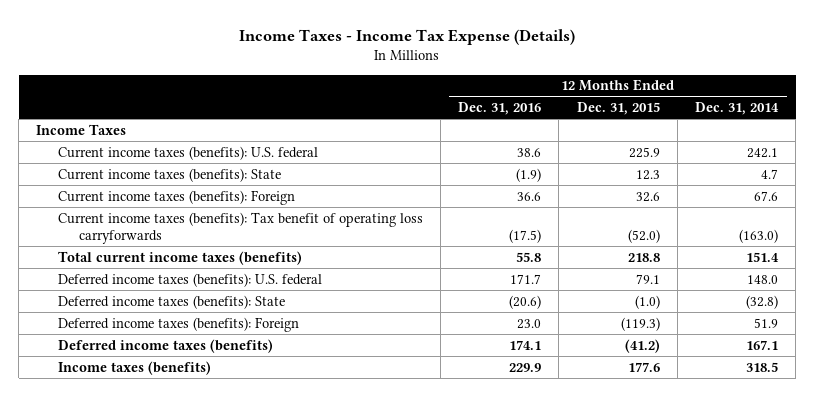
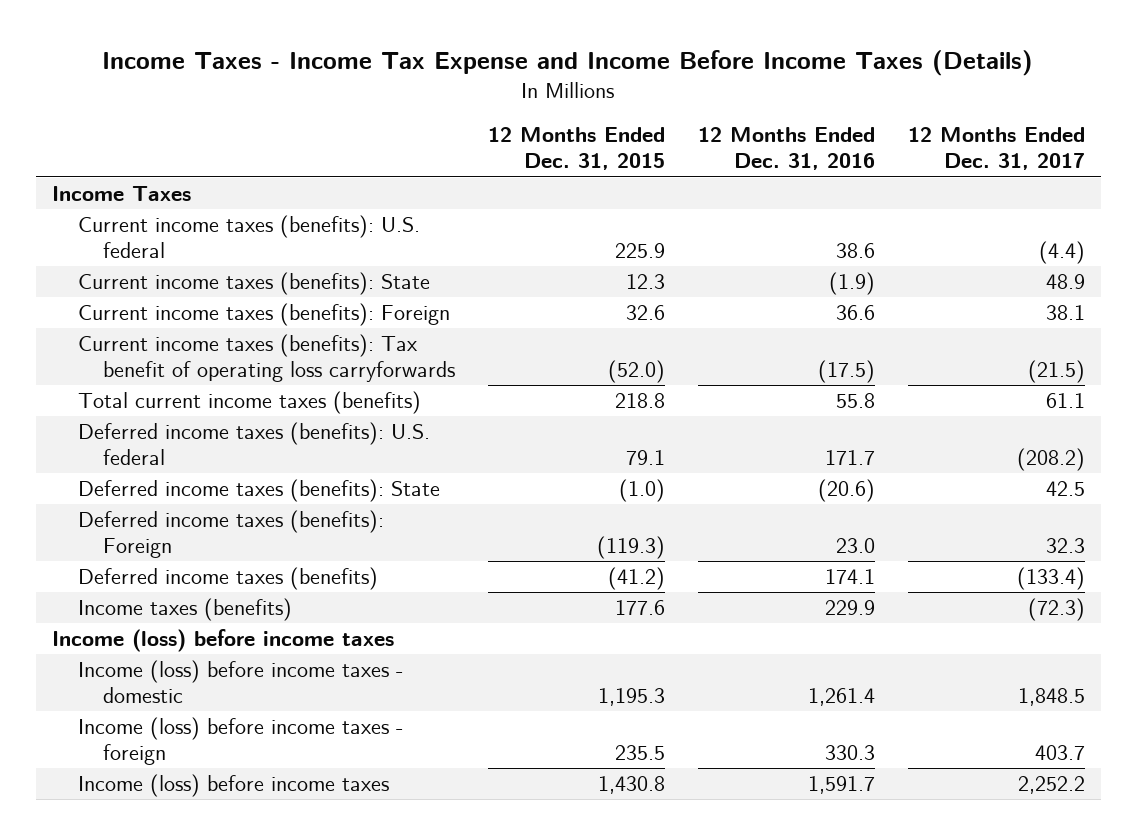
- Income Taxes - Income Tax Expense (Details)
+ Income Taxes - Income Tax Expense and Income Before Income Taxes (Details)
- | 12 Months Ended Dec. 31, 2016 | 12 Months Ended Dec. 31, 2015 | 12 Months Ended Dec. 31, 2014
+ | 12 Months Ended Dec. 31, 2015 | 12 Months Ended Dec. 31, 2016 | 12 Months Ended Dec. 31, 2017
+ Income (loss) before income taxes
+ Income (loss) before income taxes - domestic | 1,195.3 | 1,261.4 | 1,848.5
+ Income (loss) before income taxes - foreign | 235.5 | 330.3 | 403.7
+ Income (loss) before income taxes | 1,430.8 | 1,591.7 | 2,252.2

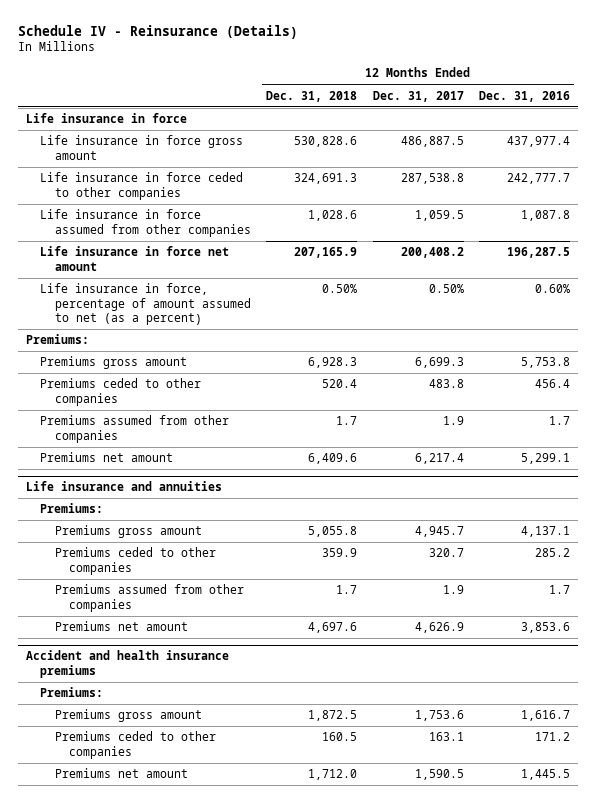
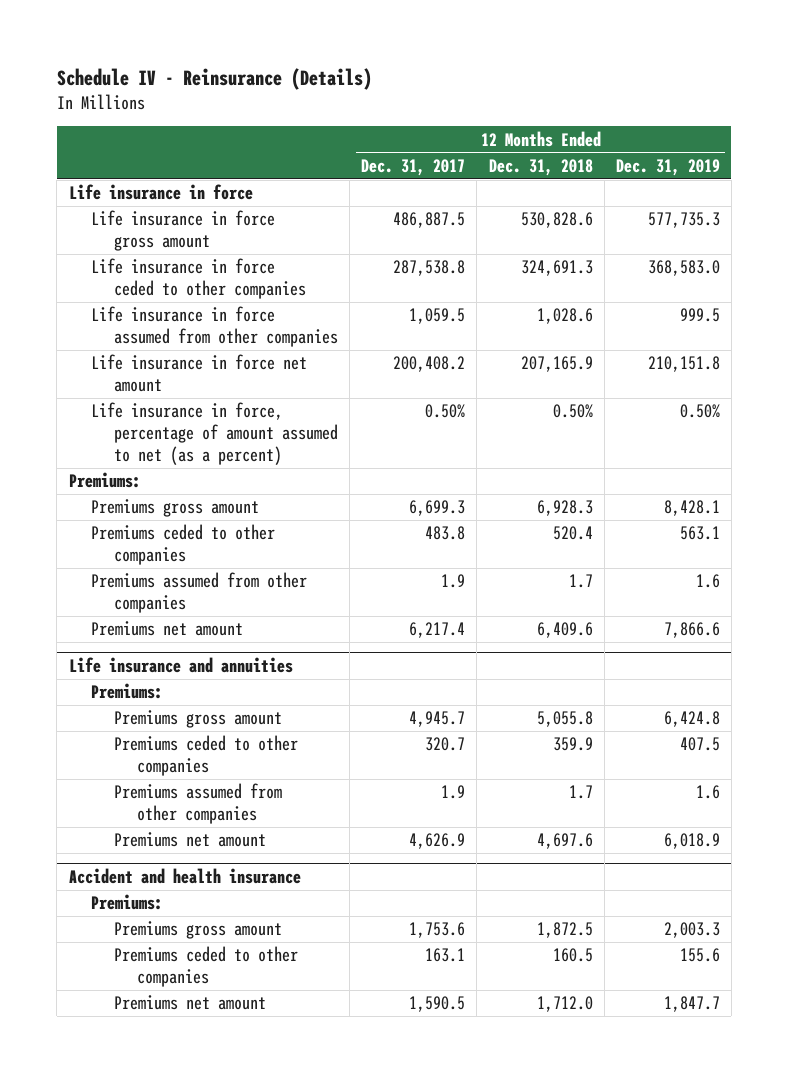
- | 12 Months Ended Dec. 31, 2018 | 12 Months Ended Dec. 31, 2017 | 12 Months Ended Dec. 31, 2016
+ | 12 Months Ended Dec. 31, 2017 | 12 Months Ended Dec. 31, 2018 | 12 Months Ended Dec. 31, 2019
- Accident and health insurance premiums
+ Accident and health insurance

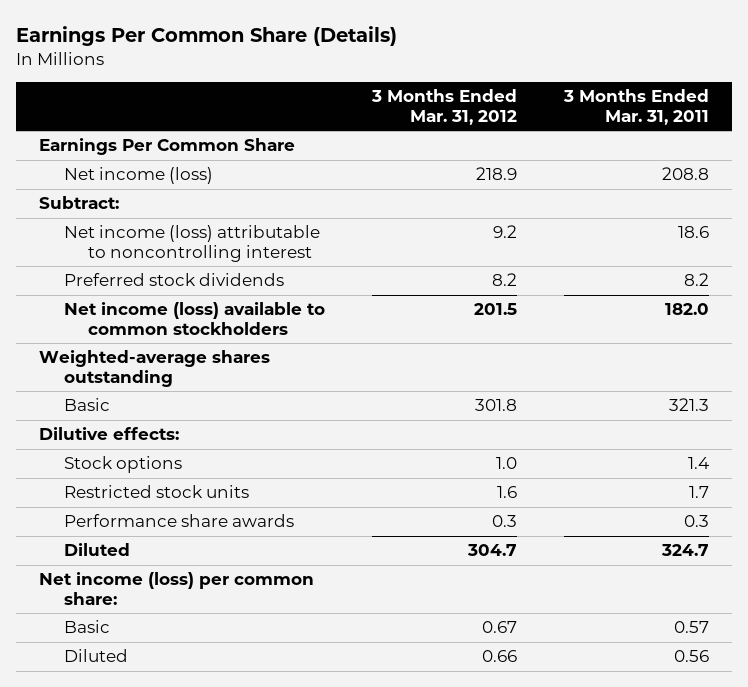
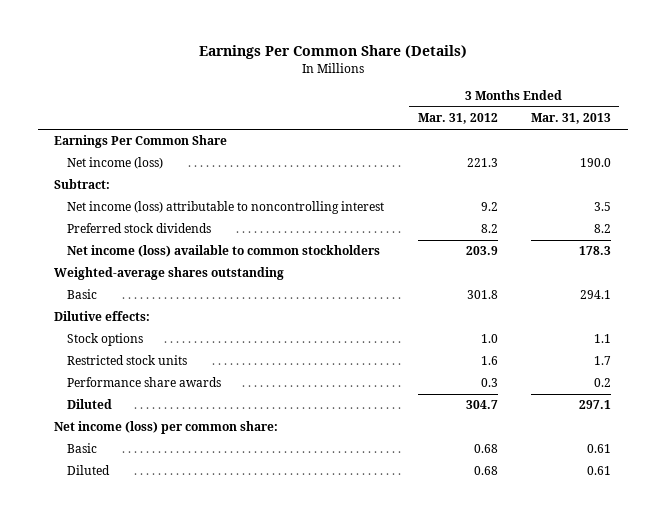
- | 3 Months Ended Mar. 31, 2012 | 3 Months Ended Mar. 31, 2011
+ | 3 Months Ended Mar. 31, 2012 | 3 Months Ended Mar. 31, 2013
- Net income (loss) | 218.9 | 208.8
+ Net income (loss) | 221.3 | 190.0
- Net income (loss) available to common stockholders | 201.5 | 182.0
+ Net income (loss) available to common stockholders | 203.9 | 178.3
- Basic | 0.67 | 0.57
- Diluted | 0.66 | 0.56
+ Basic | 0.68 | 0.61
+ Diluted | 0.68 | 0.61

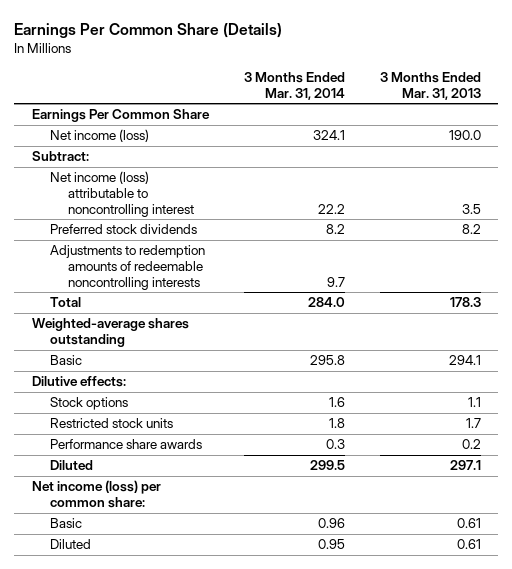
- | 3 Months Ended Mar. 31, 2012 | 3 Months Ended Mar. 31, 2013
+ | 3 Months Ended Mar. 31, 2014 | 3 Months Ended Mar. 31, 2013
- Net income (loss) available to common stockholders | 203.9 | 178.3
+ Adjustments to redemption amounts of redeemable noncontrolling interests | 9.7 |
+ Total | 284.0 | 178.3

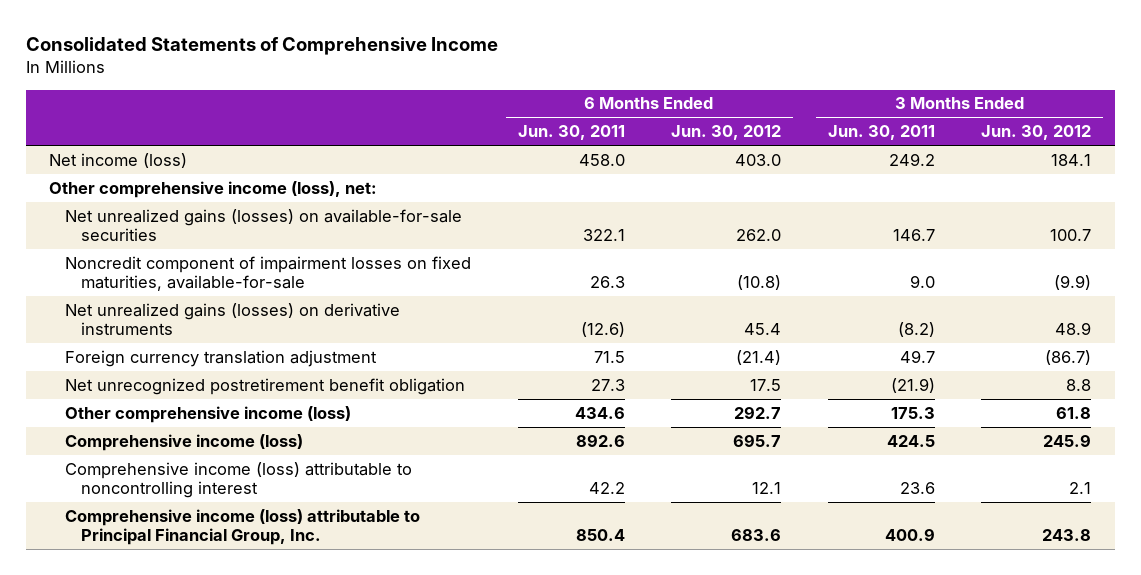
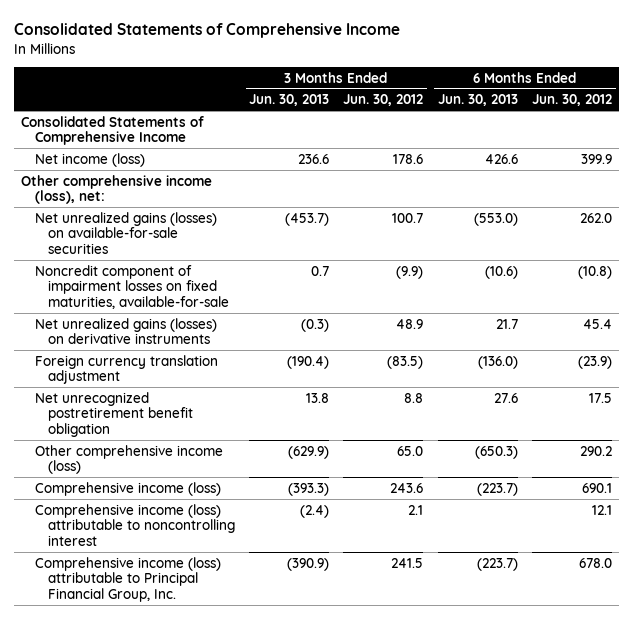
- | 6 Months Ended Jun. 30, 2011 | 6 Months Ended Jun. 30, 2012 | 3 Months Ended Jun. 30, 2011 | 3 Months Ended Jun. 30, 2012
+ | 3 Months Ended Jun. 30, 2013 | 3 Months Ended Jun. 30, 2012 | 6 Months Ended Jun. 30, 2013 | 6 Months Ended Jun. 30, 2012
- Net income (loss) | 458.0 | 403.0 | 249.2 | 184.1
+ Consolidated Statements of Comprehensive Income
+ Net income (loss) | 236.6 | 178.6 | 426.6 | 399.9
- Foreign currency translation adjustment | 71.5 | (21.4) | 49.7 | (86.7)
+ Foreign currency translation adjustment | (190.4) | (83.5) | (136.0) | (23.9)
- Other comprehensive income (loss) | 434.6 | 292.7 | 175.3 | 61.8
- Comprehensive income (loss) | 892.6 | 695.7 | 424.5 | 245.9
+ Other comprehensive income (loss) | (629.9) | 65.0 | (650.3) | 290.2
+ Comprehensive income (loss) | (393.3) | 243.6 | (223.7) | 690.1
- Comprehensive income (loss) attributable to Principal Financial Group, Inc. | 850.4 | 683.6 | 400.9 | 243.8
+ Comprehensive income (loss) attributable to Principal Financial Group, Inc. | (390.9) | 241.5 | (223.7) | 678.0

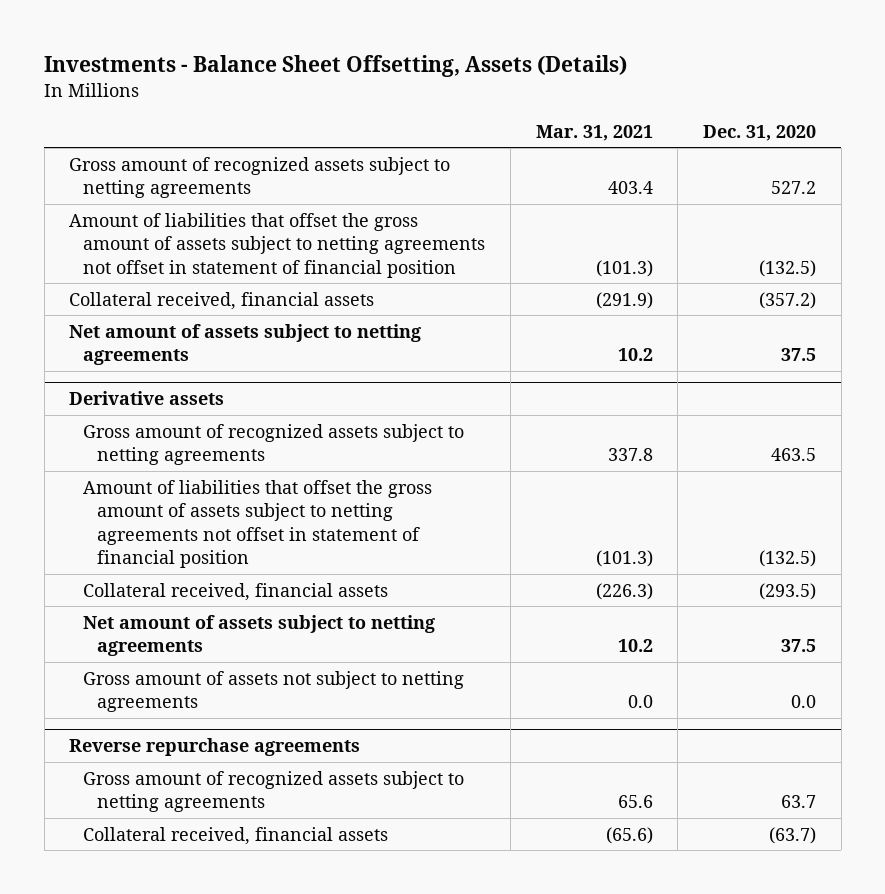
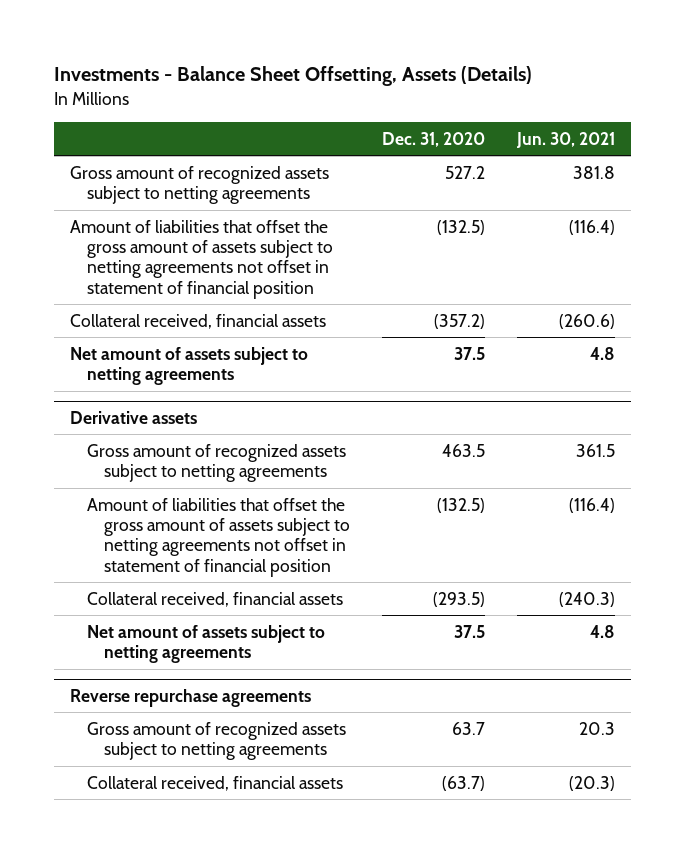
- | Mar. 31, 2021 | Dec. 31, 2020
+ | Dec. 31, 2020 | Jun. 30, 2021
@ Derivative assets
- Gross amount of assets not subject to netting agreements | 0.0 | 0.0

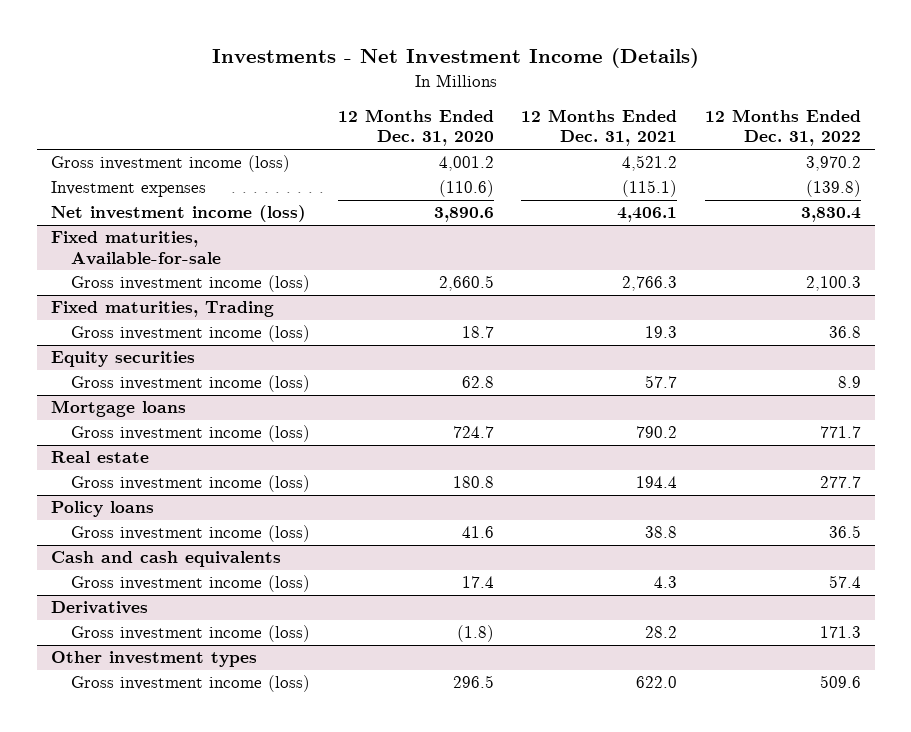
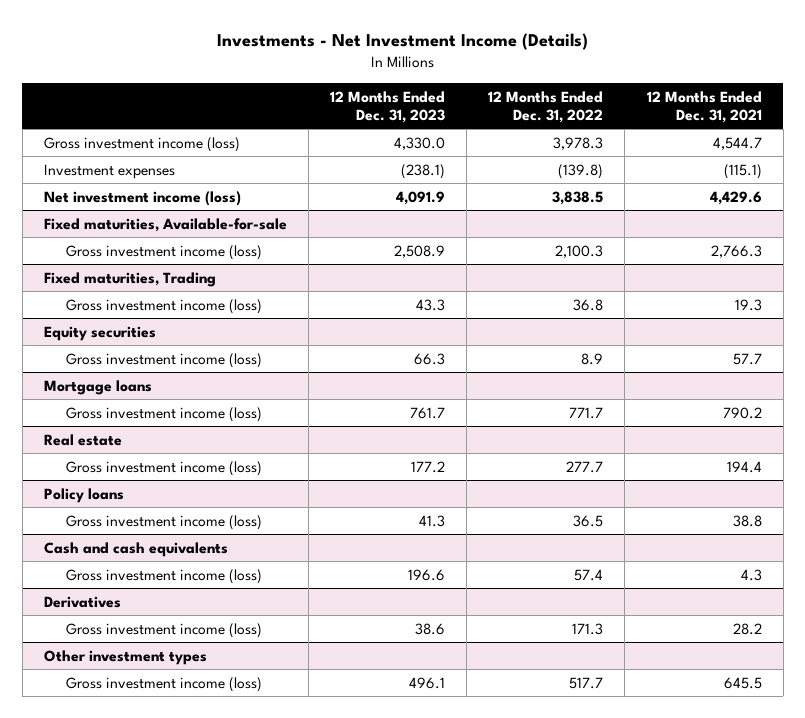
- | 12 Months Ended Dec. 31, 2020 | 12 Months Ended Dec. 31, 2021 | 12 Months Ended Dec. 31, 2022
+ | 12 Months Ended Dec. 31, 2023 | 12 Months Ended Dec. 31, 2022 | 12 Months Ended Dec. 31, 2021
- Gross investment income (loss) | 4,001.2 | 4,521.2 | 3,970.2
+ Gross investment income (loss) | 4,330.0 | 3,978.3 | 4,544.7
- Net investment income (loss) | 3,890.6 | 4,406.1 | 3,830.4
+ Net investment income (loss) | 4,091.9 | 3,838.5 | 4,429.6
@ Other investment types
- Gross investment income (loss) | 296.5 | 622.0 | 509.6
+ Gross investment income (loss) | 496.1 | 517.7 | 645.5

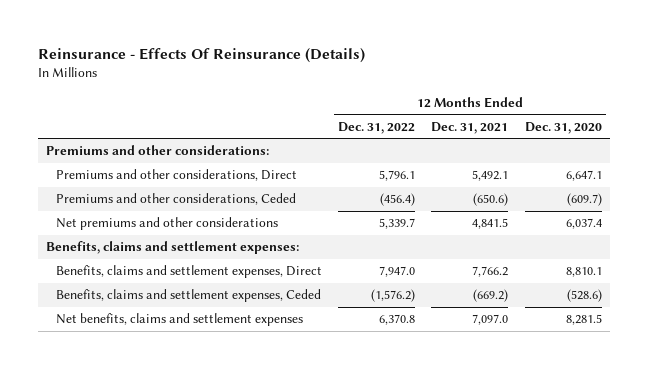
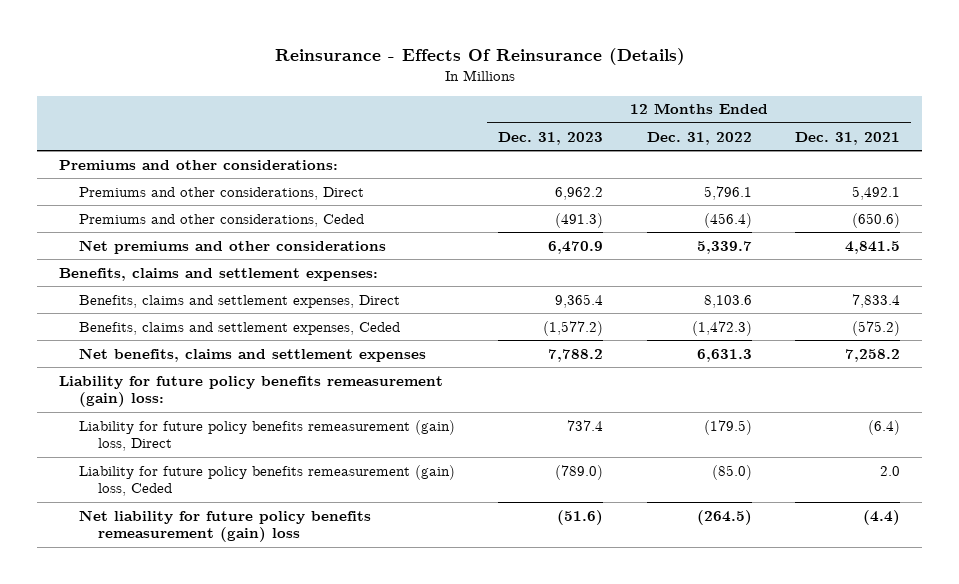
- | 12 Months Ended Dec. 31, 2022 | 12 Months Ended Dec. 31, 2021 | 12 Months Ended Dec. 31, 2020
+ | 12 Months Ended Dec. 31, 2023 | 12 Months Ended Dec. 31, 2022 | 12 Months Ended Dec. 31, 2021
- Benefits, claims and settlement expenses, Direct | 7,947.0 | 7,766.2 | 8,810.1
- Benefits, claims and settlement expenses, Ceded | (1,576.2) | (669.2) | (528.6)
- Net benefits, claims and settlement expenses | 6,370.8 | 7,097.0 | 8,281.5
+ Benefits, claims and settlement expenses, Direct | 9,365.4 | 8,103.6 | 7,833.4
+ Benefits, claims and settlement expenses, Ceded | (1,577.2) | (1,472.3) | (575.2)
+ Net benefits, claims and settlement expenses | 7,788.2 | 6,631.3 | 7,258.2
+ Liability for future policy benefits remeasurement (gain) loss:
+ Liability for future policy benefits remeasurement (gain) loss, Direct | 737.4 | (179.5) | (6.4)
+ Liability for future policy benefits remeasurement (gain) loss, Ceded | (789.0) | (85.0) | 2.0
+ Net liability for future policy benefits remeasurement (gain) loss | (51.6) | (264.5) | (4.4)

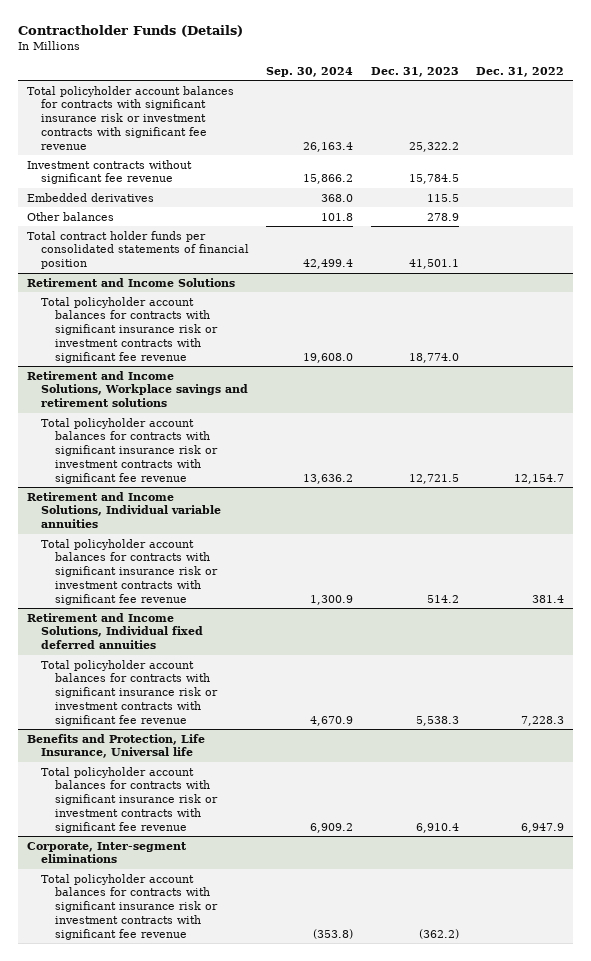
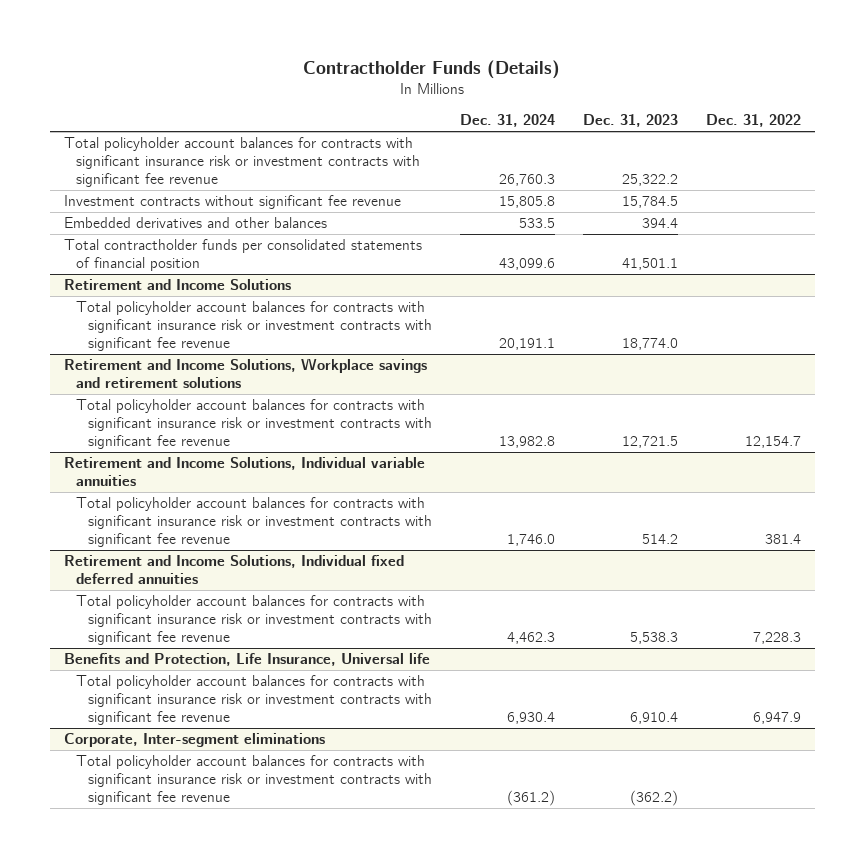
- | Sep. 30, 2024 | Dec. 31, 2023 | Dec. 31, 2022
+ | Dec. 31, 2024 | Dec. 31, 2023 | Dec. 31, 2022
- Embedded derivatives | 368.0 | 115.5 |
- Other balances | 101.8 | 278.9 |
- Total contract holder funds per consolidated statements of financial position | 42,499.4 | 41,501.1 |
+ Embedded derivatives and other balances | 533.5 | 394.4 |
+ Total contractholder funds per consolidated statements of financial position | 43,099.6 | 41,501.1 |

